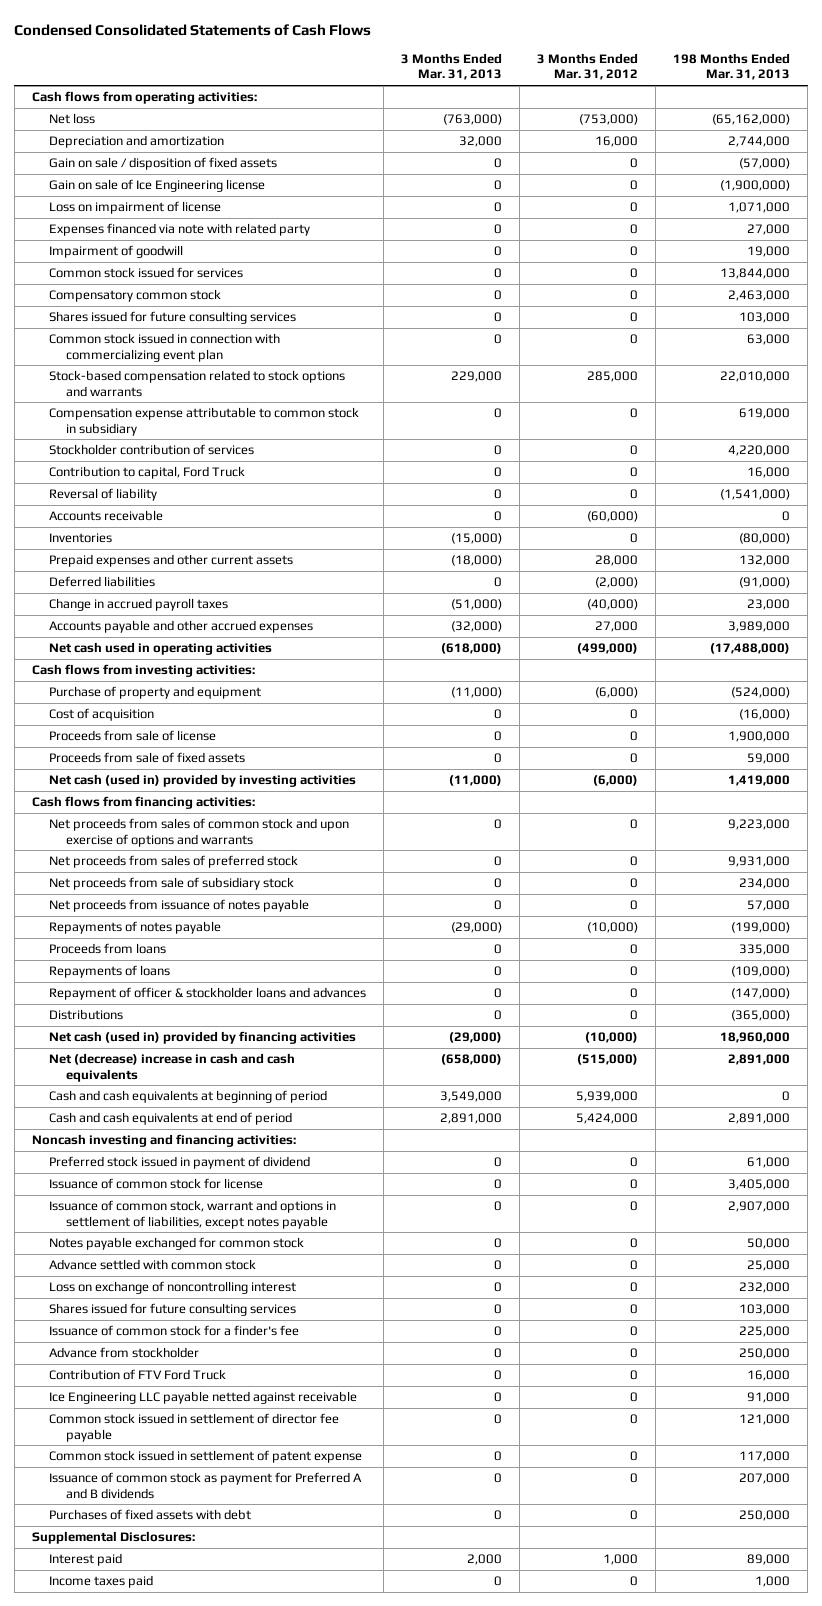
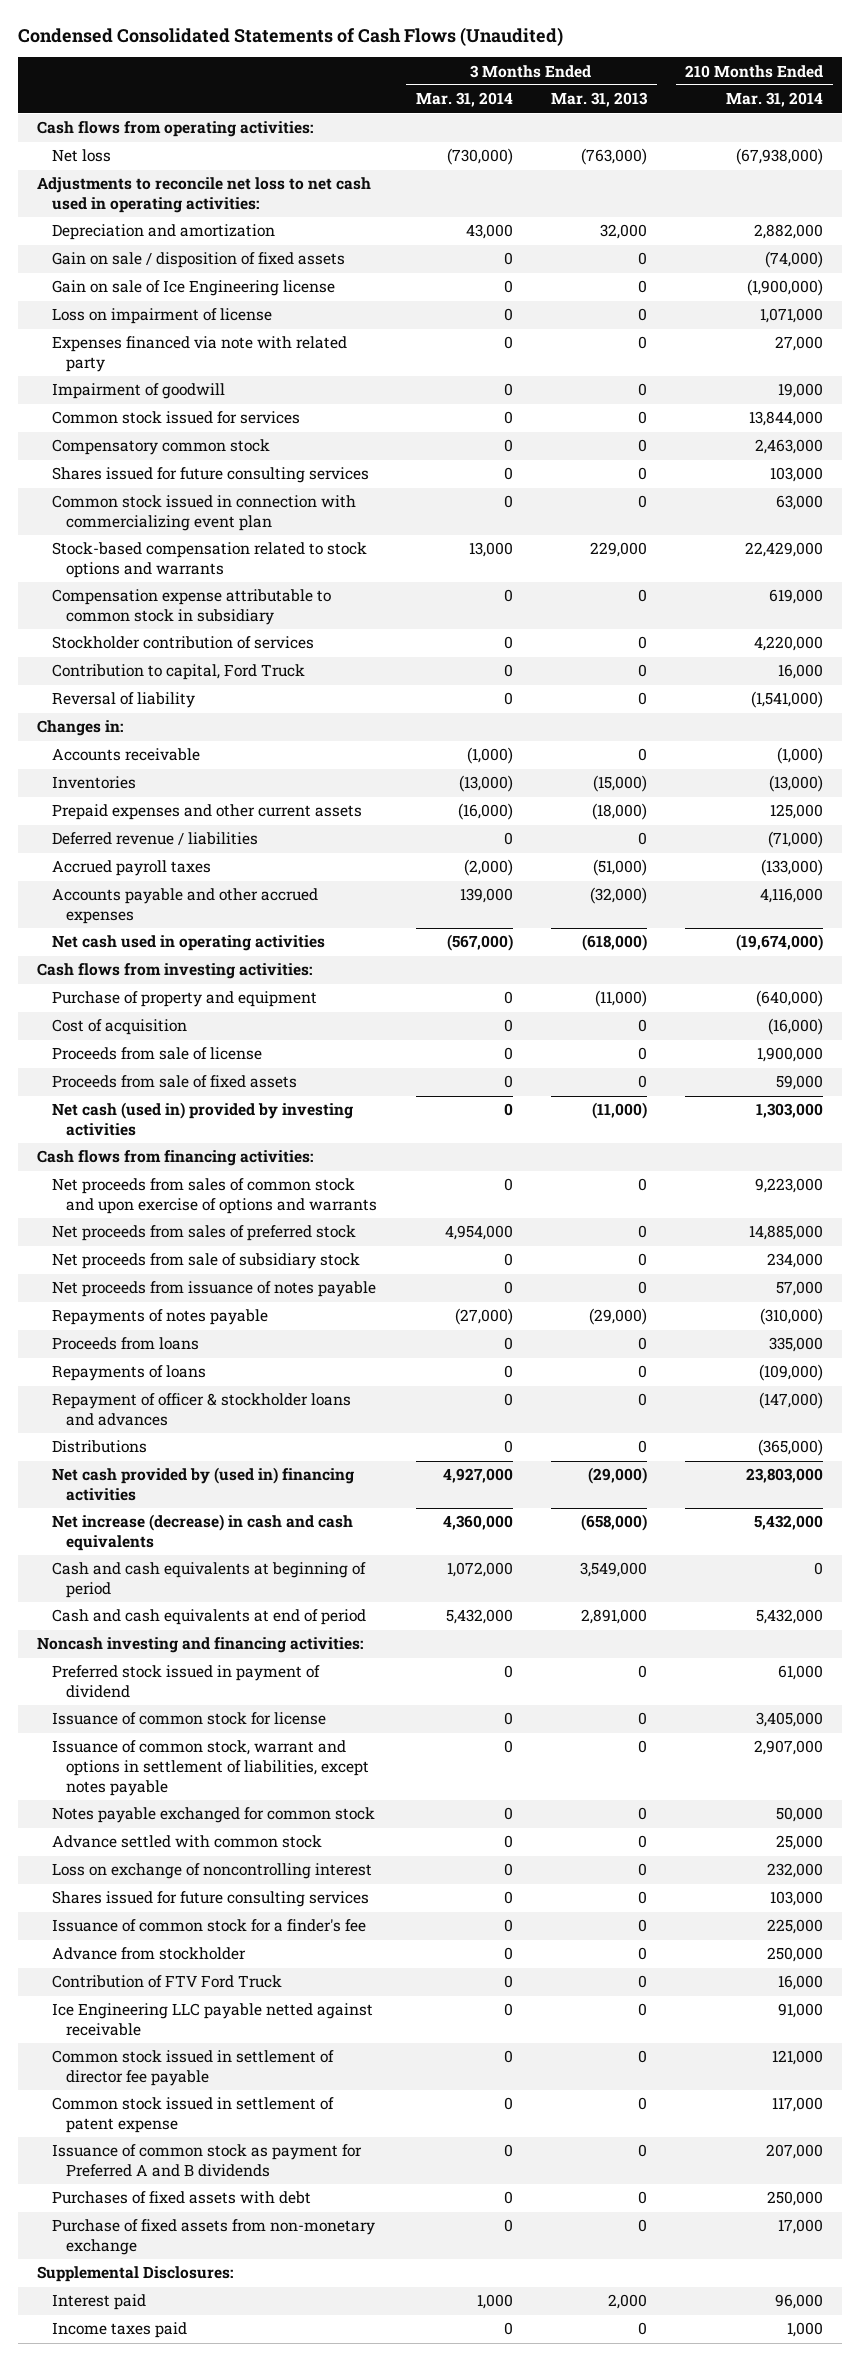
- Condensed Consolidated Statements of Cash Flows
+ Condensed Consolidated Statements of Cash Flows (Unaudited)
- | 3 Months Ended Mar. 31, 2013 | 3 Months Ended Mar. 31, 2012 | 198 Months Ended Mar. 31, 2013
+ | 3 Months Ended Mar. 31, 2014 | 3 Months Ended Mar. 31, 2013 | 210 Months Ended Mar. 31, 2014
+ Adjustments to reconcile net loss to net cash used in operating activities:
+ Changes in:
- Deferred liabilities | 0 | (2,000) | (91,000)
- Change in accrued payroll taxes | (51,000) | (40,000) | 23,000
+ Deferred revenue / liabilities | 0 | 0 | (71,000)
+ Accrued payroll taxes | (2,000) | (51,000) | (133,000)
- Net cash (used in) provided by financing activities | (29,000) | (10,000) | 18,960,000
- Net (decrease) increase in cash and cash equivalents | (658,000) | (515,000) | 2,891,000
+ Net cash provided by (used in) financing activities | 4,927,000 | (29,000) | 23,803,000
+ Net increase (decrease) in cash and cash equivalents | 4,360,000 | (658,000) | 5,432,000
+ Purchase of fixed assets from non-monetary exchange | 0 | 0 | 17,000

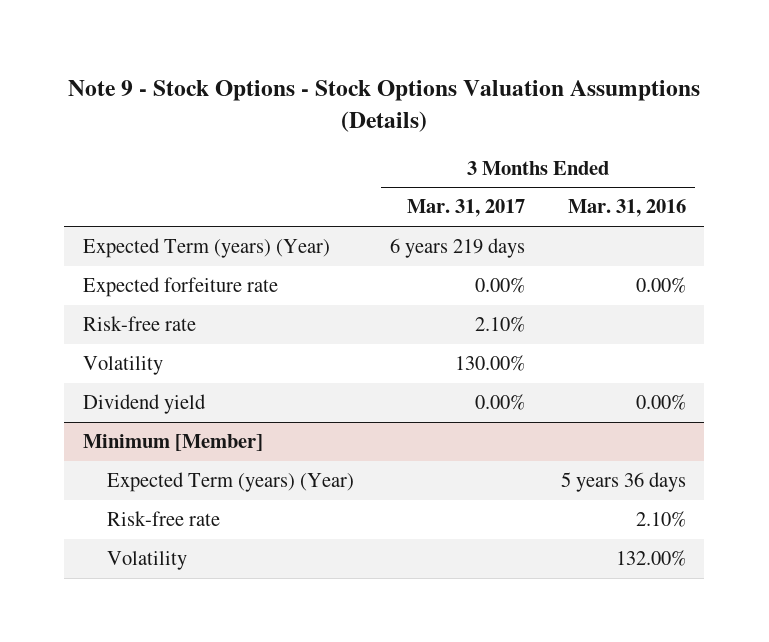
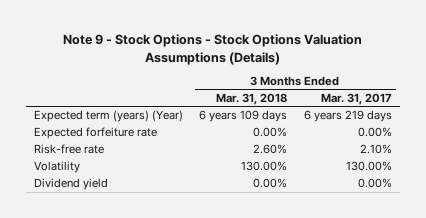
- | 3 Months Ended Mar. 31, 2017 | 3 Months Ended Mar. 31, 2016
+ | 3 Months Ended Mar. 31, 2018 | 3 Months Ended Mar. 31, 2017
- Expected Term (years) (Year) | 6 years 219 days |
+ Expected term (years) (Year) | 6 years 109 days | 6 years 219 days
- Minimum [Member]
- Expected Term (years) (Year) | | 5 years 36 days
- Risk-free rate | | 2.10%
- Volatility | | 132.00%

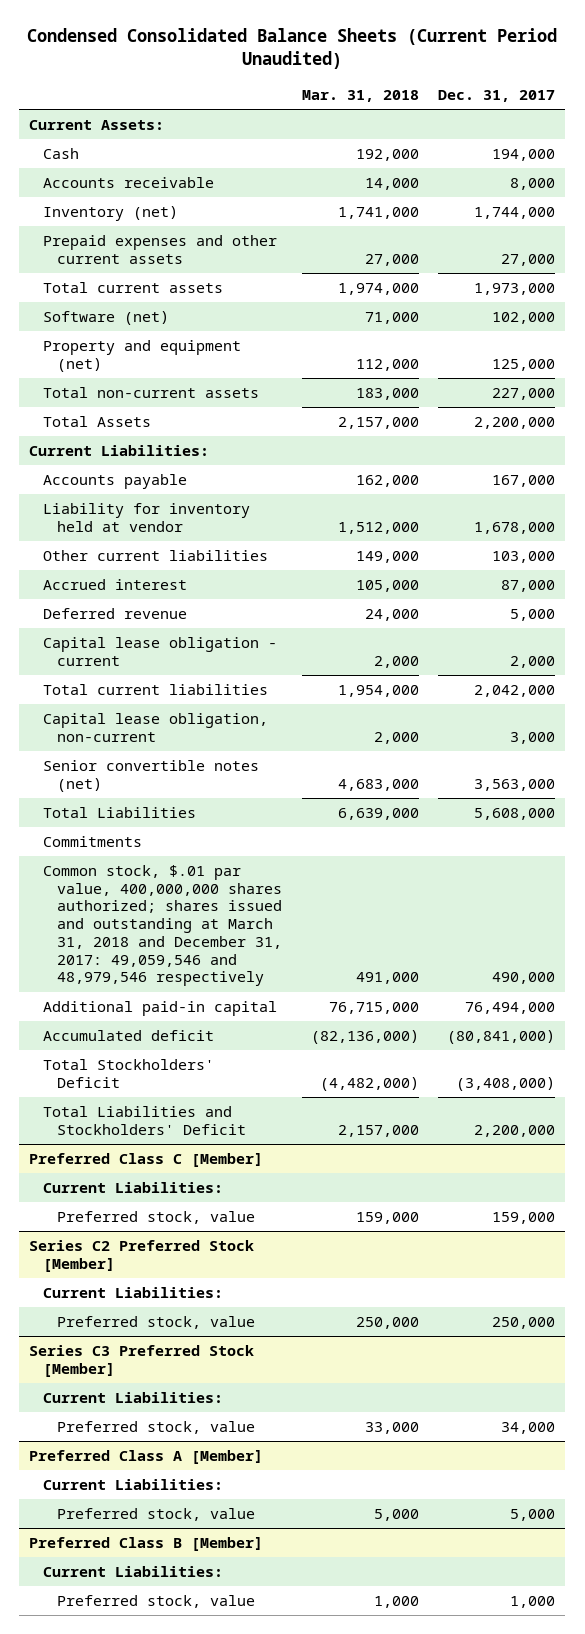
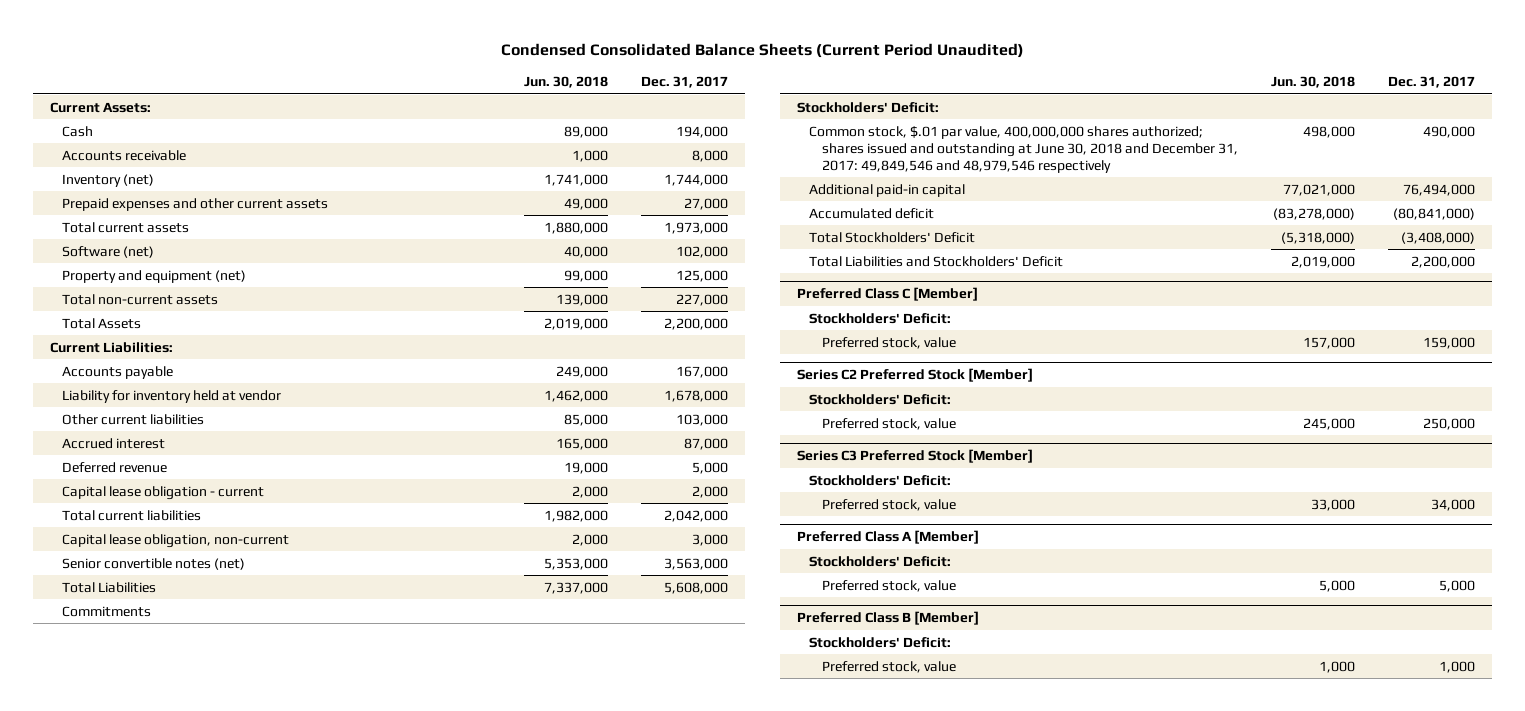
- | Mar. 31, 2018 | Dec. 31, 2017
+ | Jun. 30, 2018 | Dec. 31, 2017
- Common stock, $.01 par value, 400,000,000 shares authorized; shares issued and outstanding at March 31, 2018 and December 31, 2017: 49,059,546 and 48,979,546 respectively | 491,000 | 490,000
+ Stockholders' Deficit:
+ Common stock, $.01 par value, 400,000,000 shares authorized; shares issued and outstanding at June 30, 2018 and December 31, 2017: 49,849,546 and 48,979,546 respectively | 498,000 | 490,000
@ Preferred Class C [Member]
- Current Liabilities:
+ Stockholders' Deficit:
@ Series C2 Preferred Stock [Member]
- Current Liabilities:
+ Stockholders' Deficit:
@ Series C3 Preferred Stock [Member]
- Current Liabilities:
+ Stockholders' Deficit:
@ Preferred Class A [Member]
- Current Liabilities:
+ Stockholders' Deficit:
@ Preferred Class B [Member]
- Current Liabilities:
+ Stockholders' Deficit:

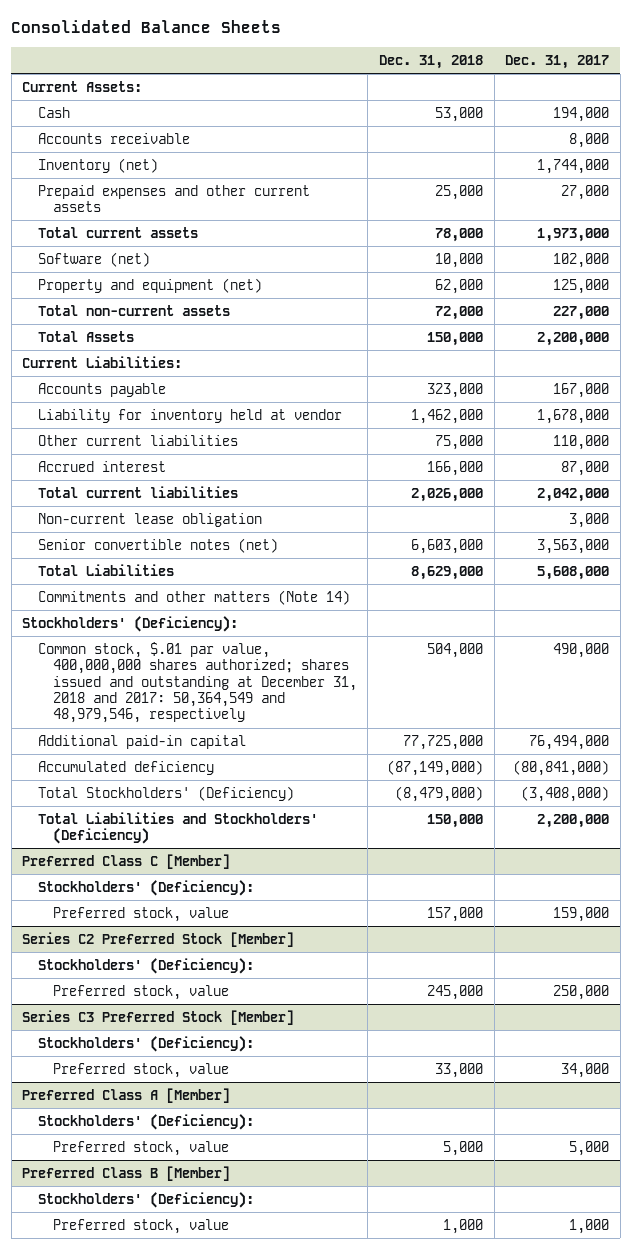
- Condensed Consolidated Balance Sheets (Current Period Unaudited)
+ Consolidated Balance Sheets
- | Jun. 30, 2018 | Dec. 31, 2017
+ | Dec. 31, 2018 | Dec. 31, 2017
- Other current liabilities | 85,000 | 103,000
+ Other current liabilities | 75,000 | 110,000
- Deferred revenue | 19,000 | 5,000
- Capital lease obligation - current | 2,000 | 2,000
- Capital lease obligation, non-current | 2,000 | 3,000
+ Non-current lease obligation | | 3,000
- Commitments
- Stockholders' Deficit:
- Common stock, $.01 par value, 400,000,000 shares authorized; shares issued and outstanding at June 30, 2018 and December 31, 2017: 49,849,546 and 48,979,546 respectively | 498,000 | 490,000
+ Commitments and other matters (Note 14)
+ Stockholders' (Deficiency):
+ Common stock, $.01 par value, 400,000,000 shares authorized; shares issued and outstanding at December 31, 2018 and 2017: 50,364,549 and 48,979,546, respectively | 504,000 | 490,000
- Accumulated deficit | (83,278,000) | (80,841,000)
- Total Stockholders' Deficit | (5,318,000) | (3,408,000)
- Total Liabilities and Stockholders' Deficit | 2,019,000 | 2,200,000
+ Accumulated deficiency | (87,149,000) | (80,841,000)
+ Total Stockholders' (Deficiency) | (8,479,000) | (3,408,000)
+ Total Liabilities and Stockholders' (Deficiency) | 150,000 | 2,200,000
@ Preferred Class C [Member]
- Stockholders' Deficit:
+ Stockholders' (Deficiency):
@ Series C2 Preferred Stock [Member]
- Stockholders' Deficit:
+ Stockholders' (Deficiency):
@ Series C3 Preferred Stock [Member]
- Stockholders' Deficit:
+ Stockholders' (Deficiency):
@ Preferred Class A [Member]
- Stockholders' Deficit:
+ Stockholders' (Deficiency):
@ Preferred Class B [Member]
- Stockholders' Deficit:
+ Stockholders' (Deficiency):

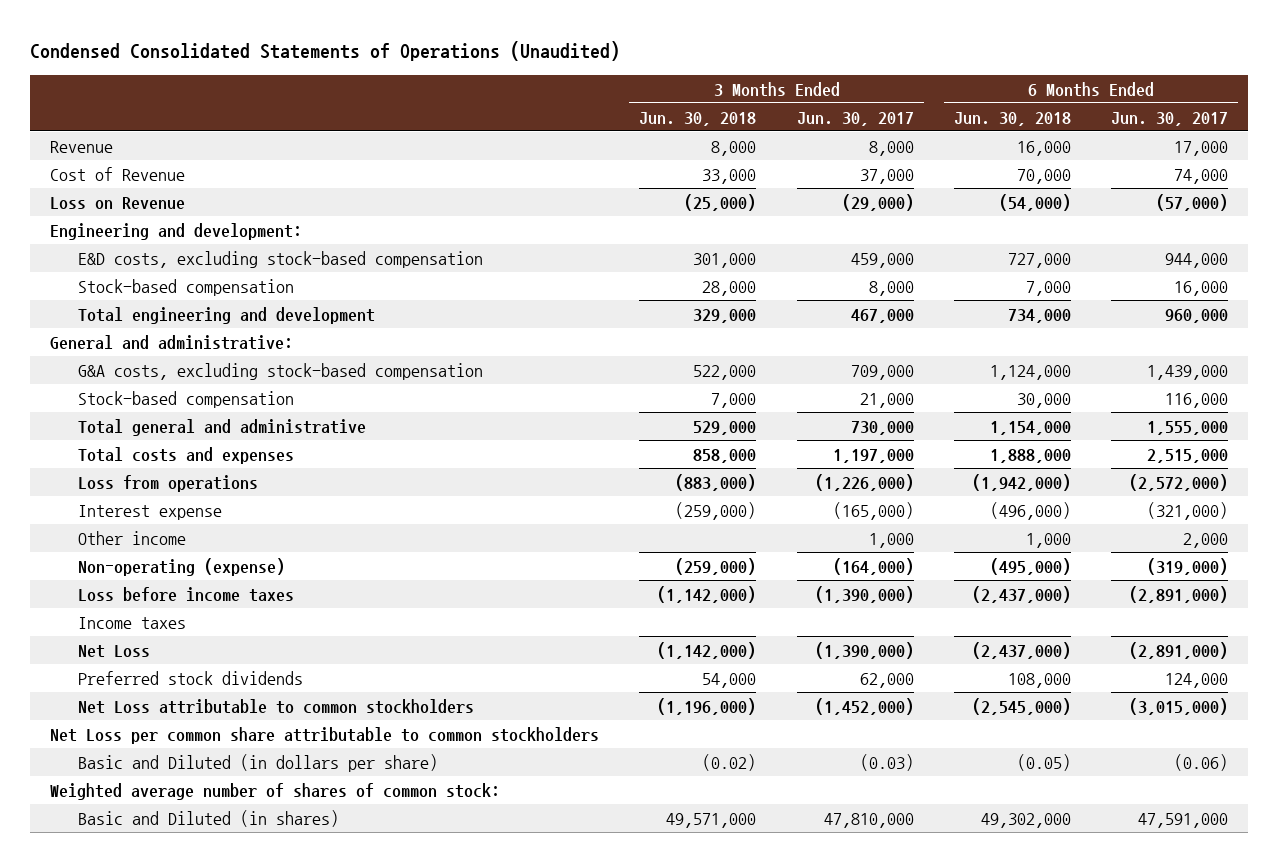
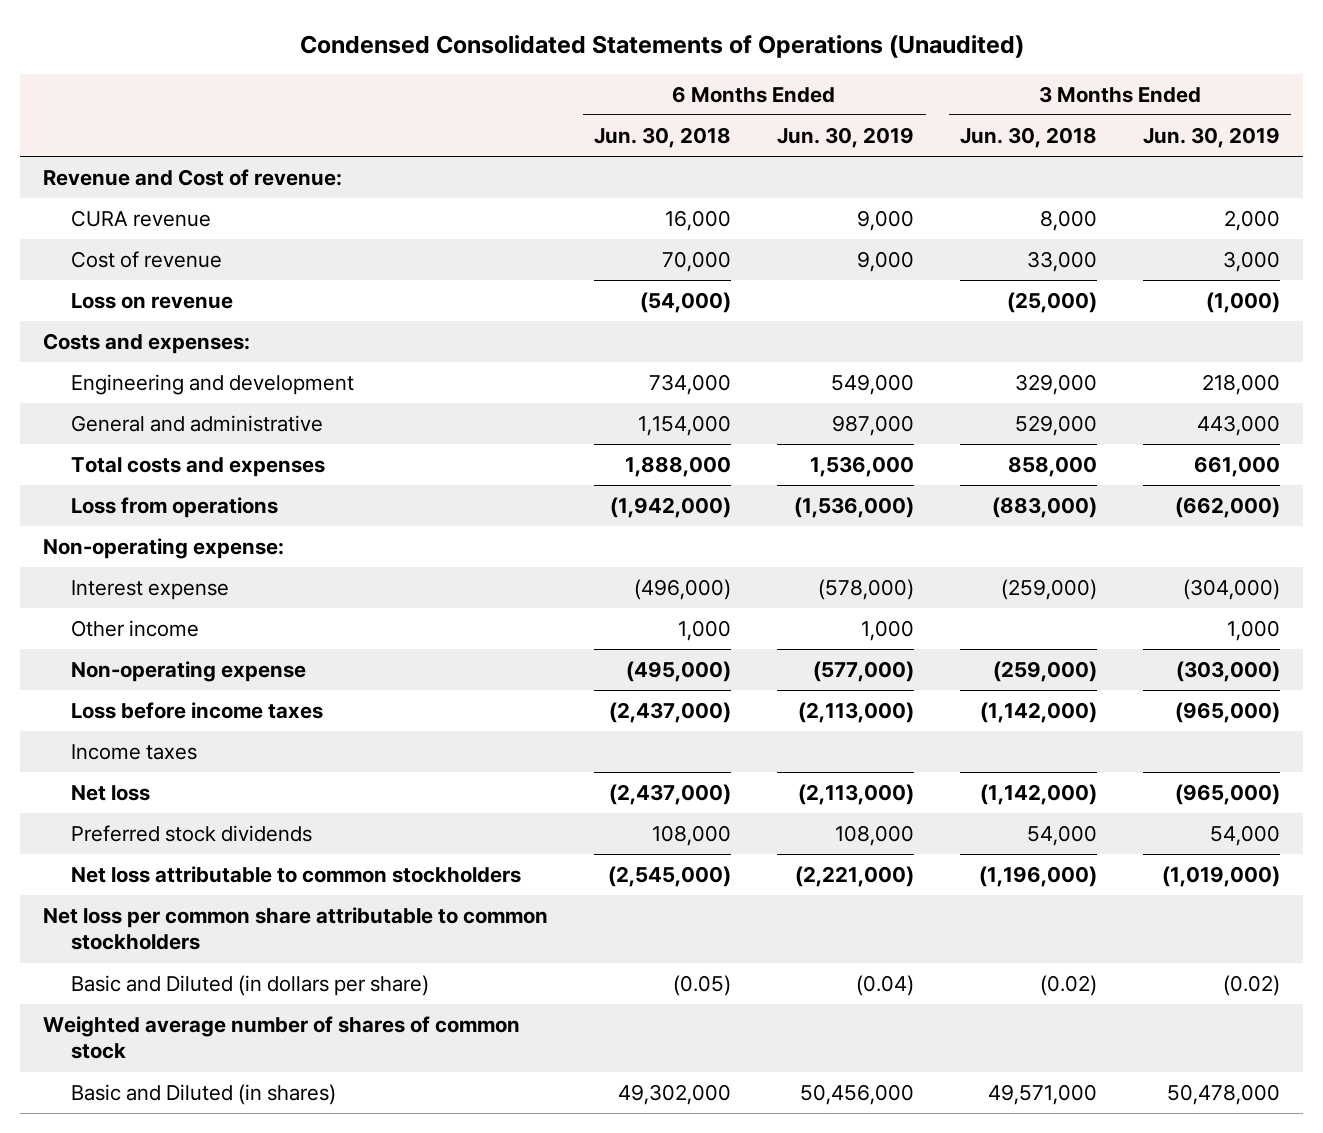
- | 3 Months Ended Jun. 30, 2018 | 3 Months Ended Jun. 30, 2017 | 6 Months Ended Jun. 30, 2018 | 6 Months Ended Jun. 30, 2017
+ | 6 Months Ended Jun. 30, 2018 | 6 Months Ended Jun. 30, 2019 | 3 Months Ended Jun. 30, 2018 | 3 Months Ended Jun. 30, 2019
- Revenue | 8,000 | 8,000 | 16,000 | 17,000
- Cost of Revenue | 33,000 | 37,000 | 70,000 | 74,000
- Loss on Revenue | (25,000) | (29,000) | (54,000) | (57,000)
- Engineering and development:
- E&D costs, excluding stock-based compensation | 301,000 | 459,000 | 727,000 | 944,000
- Stock-based compensation | 28,000 | 8,000 | 7,000 | 16,000
- Total engineering and development | 329,000 | 467,000 | 734,000 | 960,000
- General and administrative:
- G&A costs, excluding stock-based compensation | 522,000 | 709,000 | 1,124,000 | 1,439,000
- Stock-based compensation | 7,000 | 21,000 | 30,000 | 116,000
- Total general and administrative | 529,000 | 730,000 | 1,154,000 | 1,555,000
+ Revenue and Cost of revenue:
+ CURA revenue | 16,000 | 9,000 | 8,000 | 2,000
+ Cost of revenue | 70,000 | 9,000 | 33,000 | 3,000
+ Loss on revenue | (54,000) | | (25,000) | (1,000)
+ Costs and expenses:
+ Engineering and development | 734,000 | 549,000 | 329,000 | 218,000
+ General and administrative | 1,154,000 | 987,000 | 529,000 | 443,000
+ Non-operating expense:
- Non-operating (expense) | (259,000) | (164,000) | (495,000) | (319,000)
+ Non-operating expense | (495,000) | (577,000) | (259,000) | (303,000)
- Net Loss | (1,142,000) | (1,390,000) | (2,437,000) | (2,891,000)
+ Net loss | (2,437,000) | (2,113,000) | (1,142,000) | (965,000)
- Net Loss attributable to common stockholders | (1,196,000) | (1,452,000) | (2,545,000) | (3,015,000)
- Net Loss per common share attributable to common stockholders
+ Net loss attributable to common stockholders | (2,545,000) | (2,221,000) | (1,196,000) | (1,019,000)
+ Net loss per common share attributable to common stockholders
- Weighted average number of shares of common stock:
+ Weighted average number of shares of common stock

